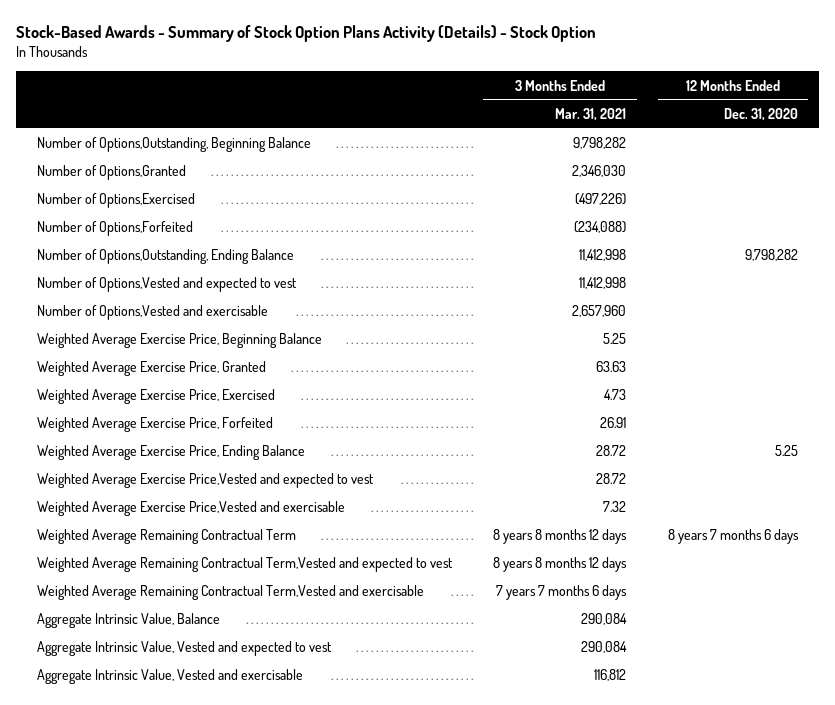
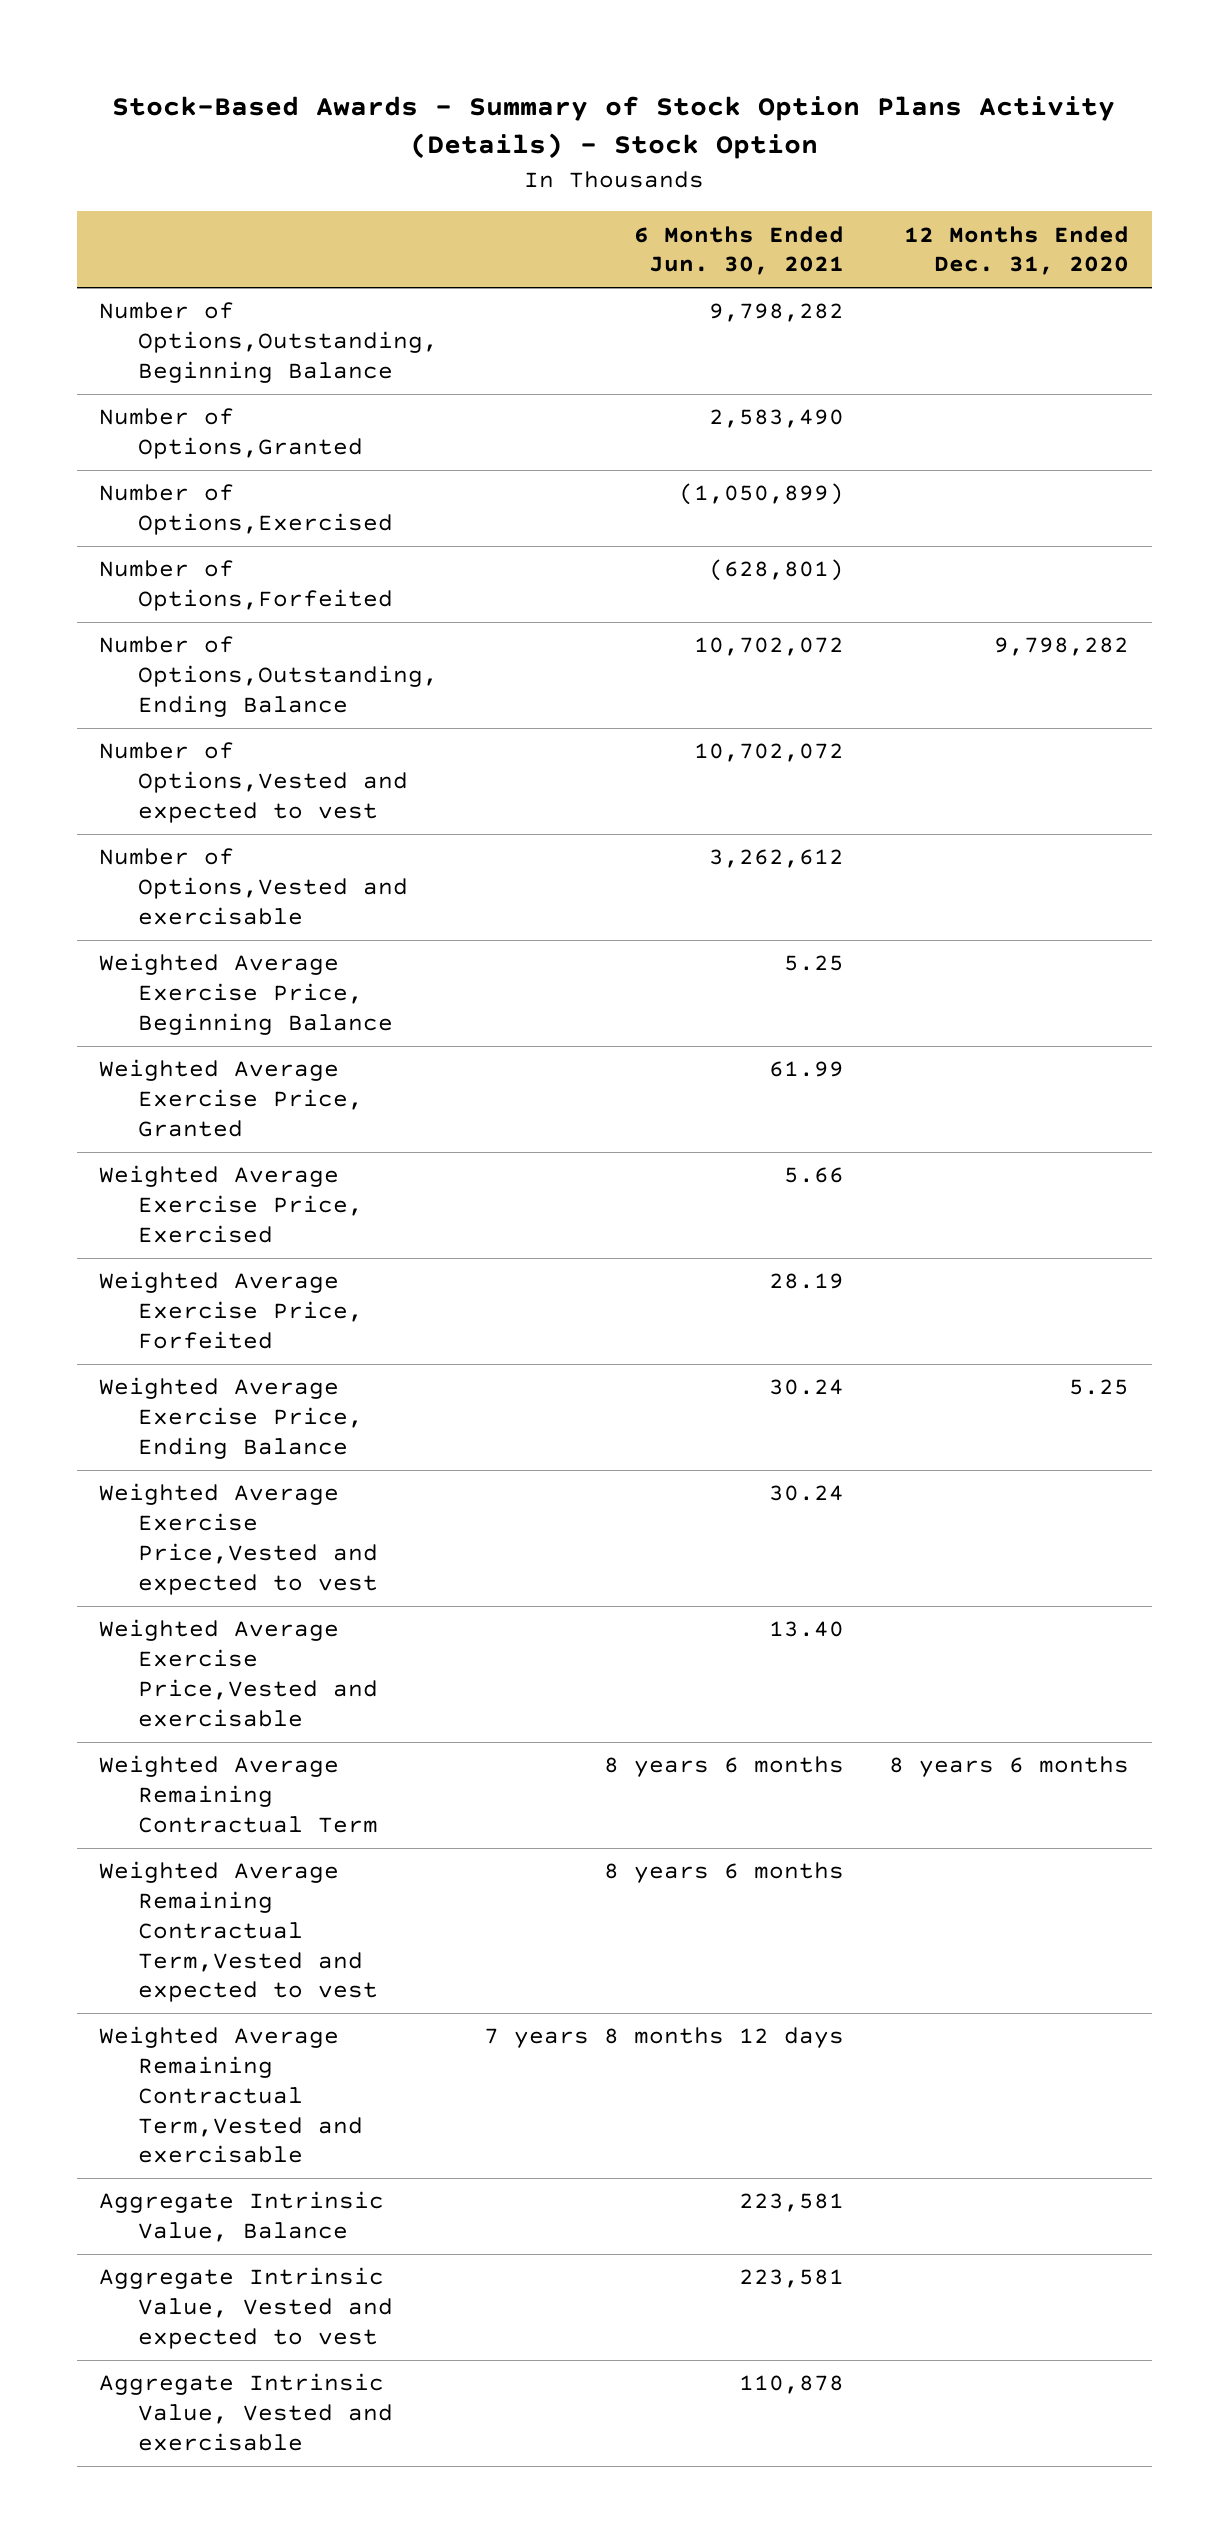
- | 3 Months Ended Mar. 31, 2021 | 12 Months Ended Dec. 31, 2020
+ | 6 Months Ended Jun. 30, 2021 | 12 Months Ended Dec. 31, 2020
- Weighted Average Remaining Contractual Term | 8 years 8 months 12 days | 8 years 7 months 6 days
+ Weighted Average Remaining Contractual Term | 8 years 6 months | 8 years 6 months

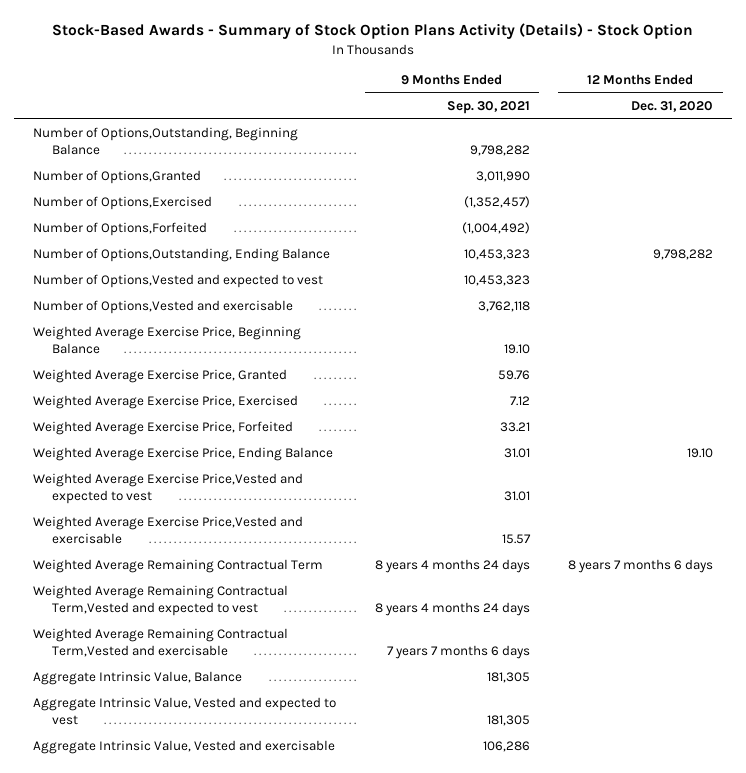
- | 6 Months Ended Jun. 30, 2021 | 12 Months Ended Dec. 31, 2020
+ | 9 Months Ended Sep. 30, 2021 | 12 Months Ended Dec. 31, 2020
- Weighted Average Exercise Price, Ending Balance | 30.24 | 5.25
+ Weighted Average Exercise Price, Ending Balance | 31.01 | 19.10
- Weighted Average Remaining Contractual Term | 8 years 6 months | 8 years 6 months
+ Weighted Average Remaining Contractual Term | 8 years 4 months 24 days | 8 years 7 months 6 days

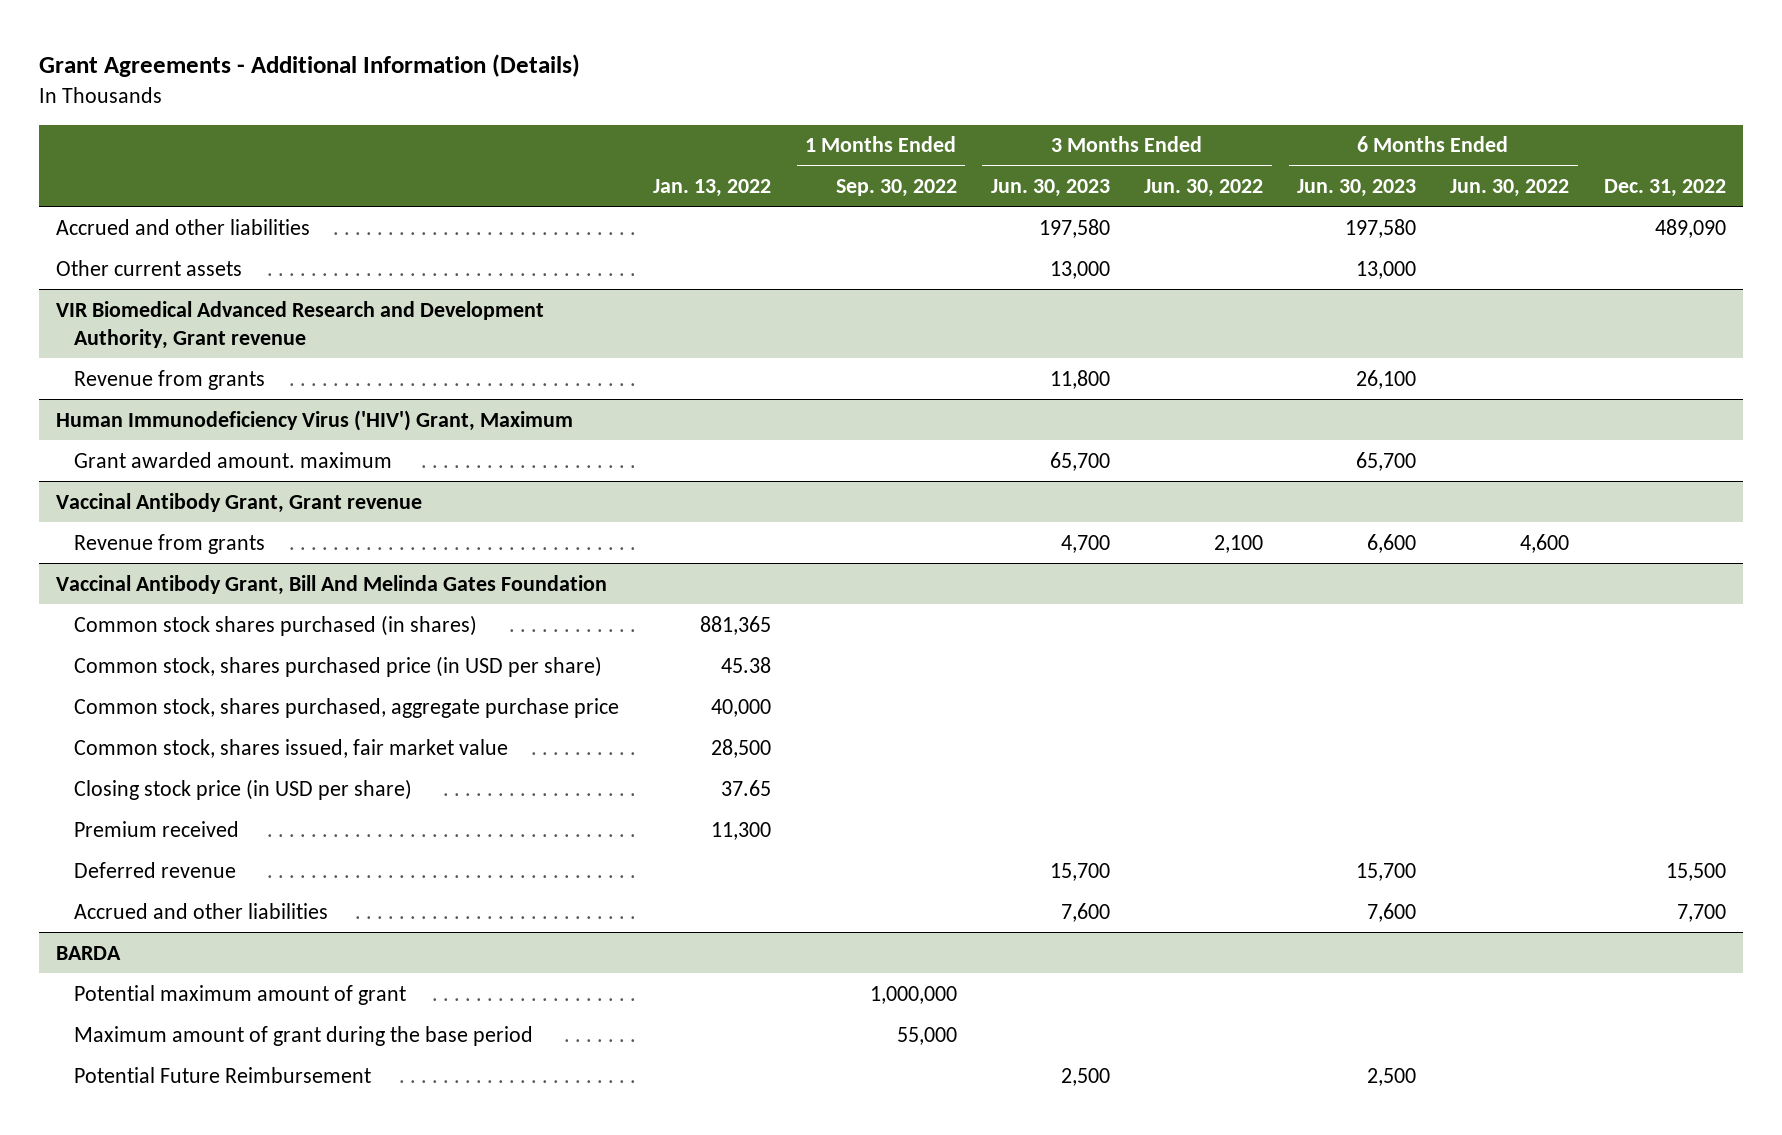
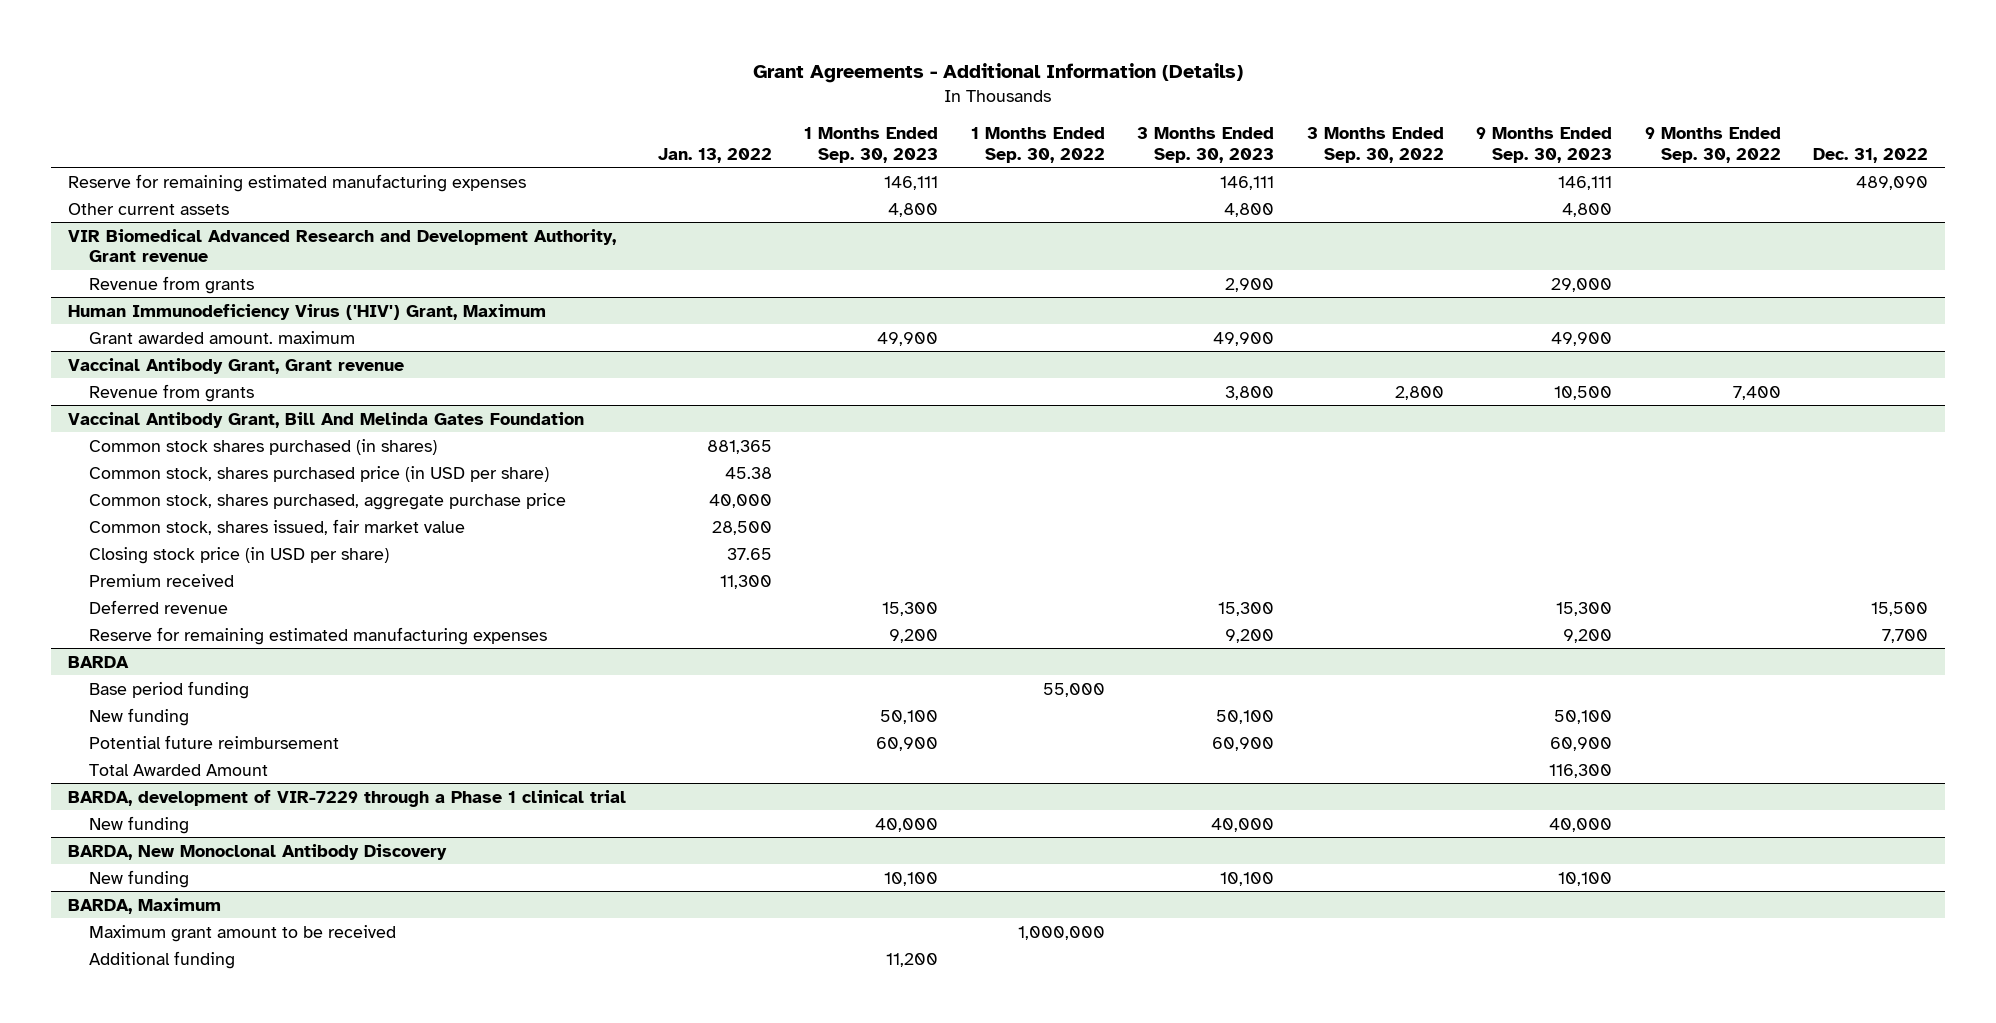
- | Jan. 13, 2022 | 1 Months Ended Sep. 30, 2022 | 3 Months Ended Jun. 30, 2023 | 3 Months Ended Jun. 30, 2022 | 6 Months Ended Jun. 30, 2023 | 6 Months Ended Jun. 30, 2022 | Dec. 31, 2022
+ | Jan. 13, 2022 | 1 Months Ended Sep. 30, 2023 | 1 Months Ended Sep. 30, 2022 | 3 Months Ended Sep. 30, 2023 | 3 Months Ended Sep. 30, 2022 | 9 Months Ended Sep. 30, 2023 | 9 Months Ended Sep. 30, 2022 | Dec. 31, 2022
- Accrued and other liabilities | | | 197,580 | | 197,580 | | 489,090
+ Reserve for remaining estimated manufacturing expenses | | 146,111 | | 146,111 | | 146,111 | | 489,090
@ Vaccinal Antibody Grant, Bill And Melinda Gates Foundation
- Accrued and other liabilities | | | 7,600 | | 7,600 | | 7,700
+ Reserve for remaining estimated manufacturing expenses | | 9,200 | | 9,200 | | 9,200 | | 7,700
@ BARDA
- Potential maximum amount of grant | | 1,000,000 | | | | |
- Maximum amount of grant during the base period | | 55,000 | | | | |
- Potential Future Reimbursement | | | 2,500 | | 2,500 | |
+ Base period funding | | | 55,000 | | | | |
+ New funding | | 50,100 | | 50,100 | | 50,100 | |
+ Potential future reimbursement | | 60,900 | | 60,900 | | 60,900 | |
+ Total Awarded Amount | | | | | | 116,300 | |
+ BARDA, development of VIR-7229 through a Phase 1 clinical trial
+ New funding | | 40,000 | | 40,000 | | 40,000 | |
+ BARDA, New Monoclonal Antibody Discovery
+ New funding | | 10,100 | | 10,100 | | 10,100 | |
+ BARDA, Maximum
+ Maximum grant amount to be received | | | 1,000,000 | | | | |
+ Additional funding | | 11,200 | | | | | |

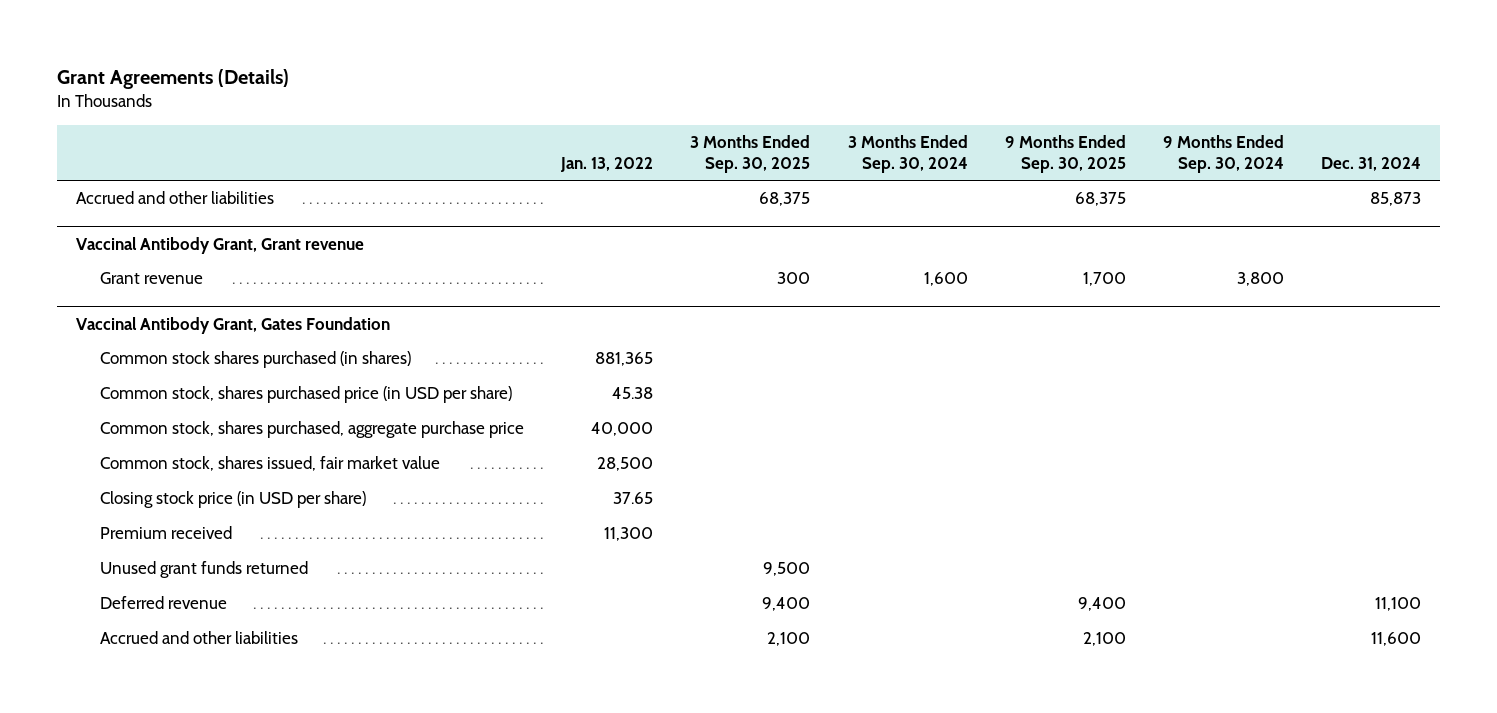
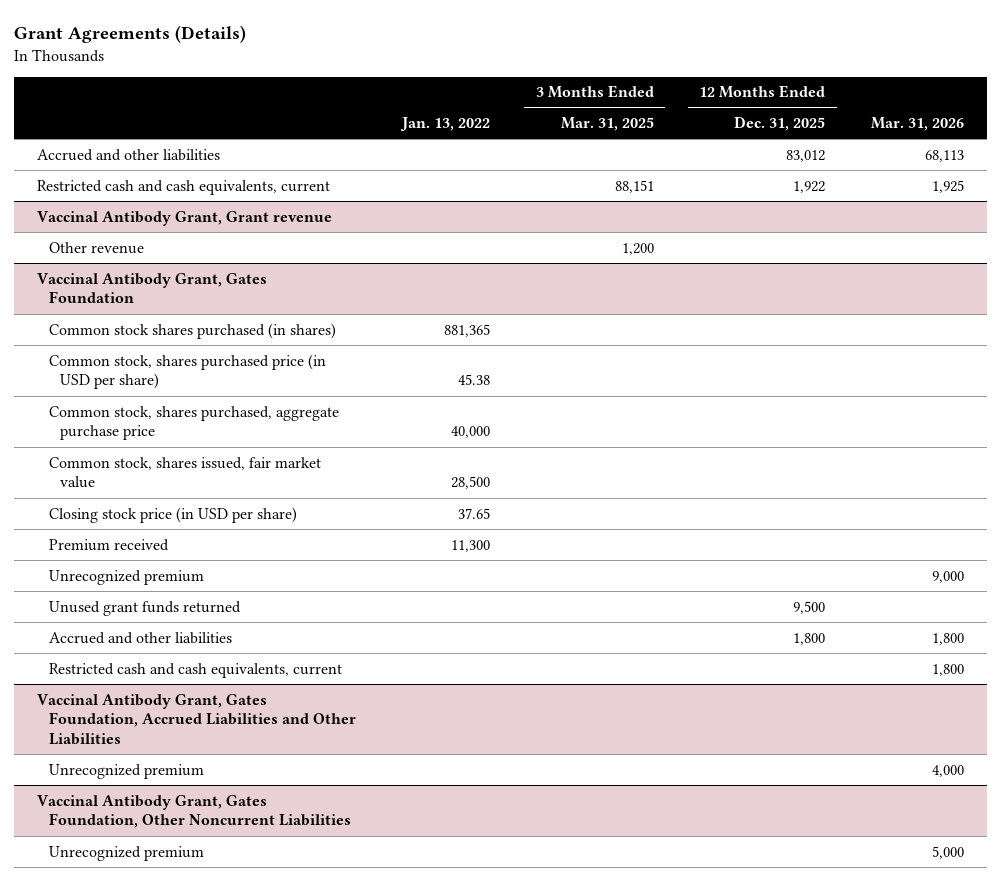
- | Jan. 13, 2022 | 3 Months Ended Sep. 30, 2025 | 3 Months Ended Sep. 30, 2024 | 9 Months Ended Sep. 30, 2025 | 9 Months Ended Sep. 30, 2024 | Dec. 31, 2024
+ | Jan. 13, 2022 | 3 Months Ended Mar. 31, 2025 | 12 Months Ended Dec. 31, 2025 | Mar. 31, 2026
+ Restricted cash and cash equivalents, current | | 88,151 | 1,922 | 1,925
@ Vaccinal Antibody Grant, Grant revenue
- Grant revenue | | 300 | 1,600 | 1,700 | 3,800 |
+ Other revenue | | 1,200 | |
@ Vaccinal Antibody Grant, Gates Foundation
+ Unrecognized premium | | | | 9,000
- Deferred revenue | | 9,400 | | 9,400 | | 11,100
+ Restricted cash and cash equivalents, current | | | | 1,800
+ Vaccinal Antibody Grant, Gates Foundation, Accrued Liabilities and Other Liabilities
+ Unrecognized premium | | | | 4,000
+ Vaccinal Antibody Grant, Gates Foundation, Other Noncurrent Liabilities
+ Unrecognized premium | | | | 5,000

